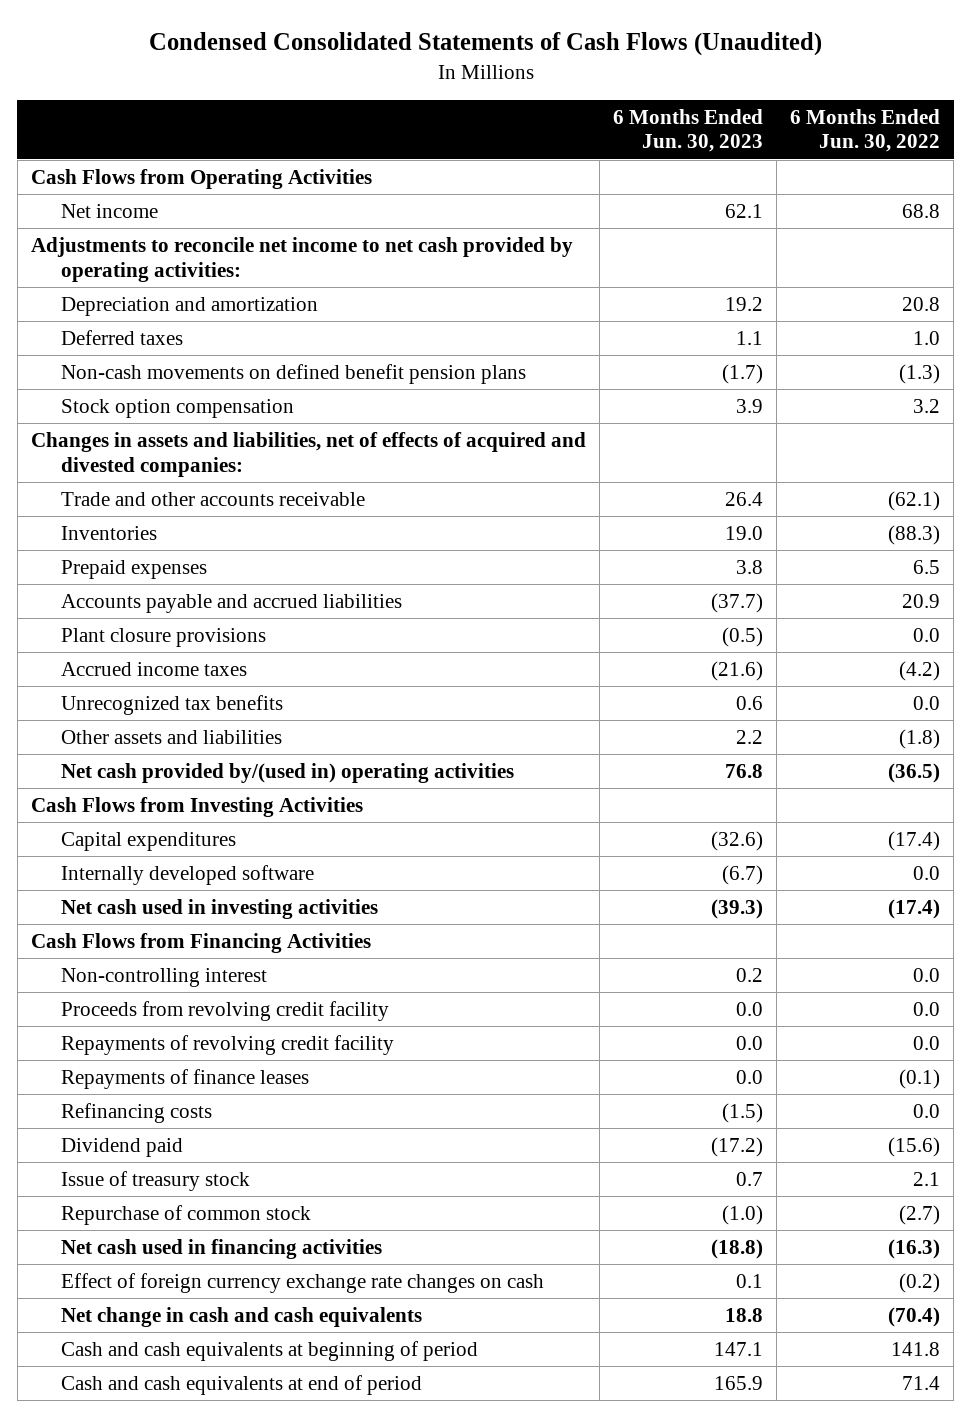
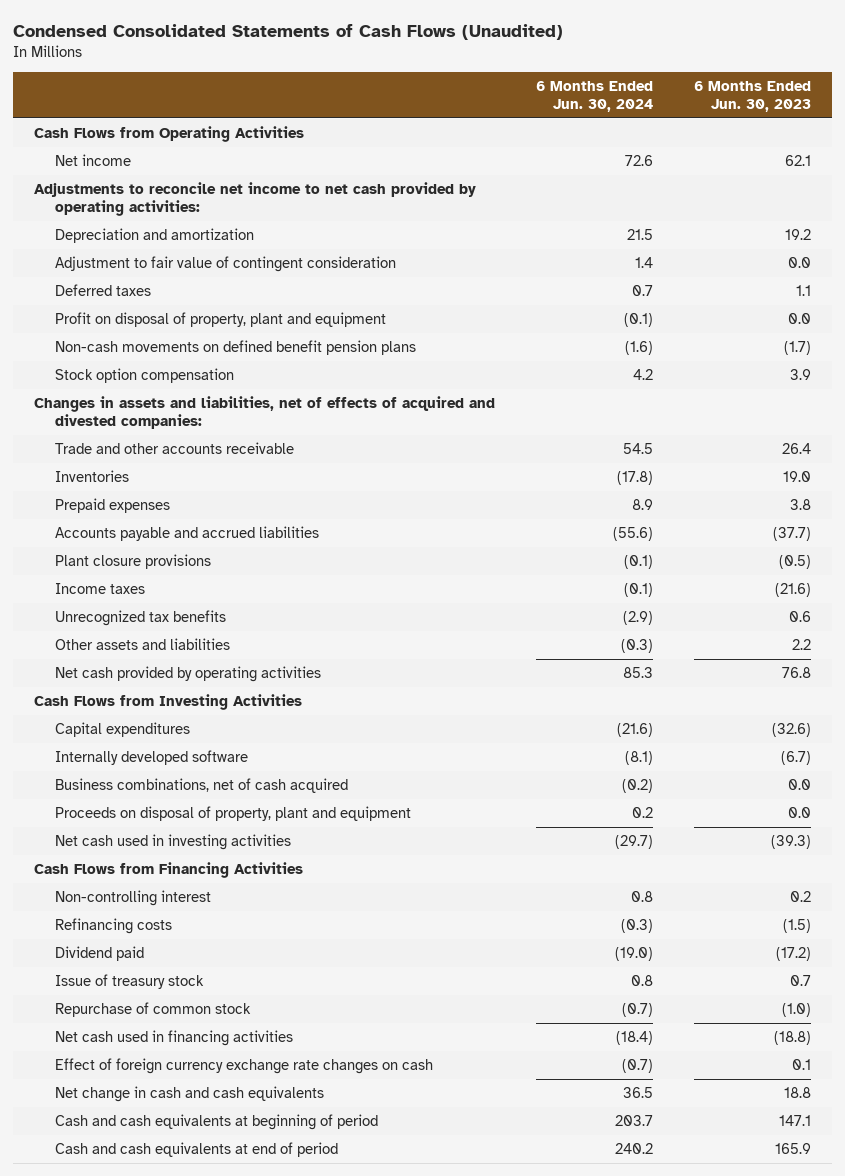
- | 6 Months Ended Jun. 30, 2023 | 6 Months Ended Jun. 30, 2022
+ | 6 Months Ended Jun. 30, 2024 | 6 Months Ended Jun. 30, 2023
+ Adjustment to fair value of contingent consideration | 1.4 | 0.0
+ Profit on disposal of property, plant and equipment | (0.1) | 0.0
- Accrued income taxes | (21.6) | (4.2)
+ Income taxes | (0.1) | (21.6)
- Net cash provided by/(used in) operating activities | 76.8 | (36.5)
+ Net cash provided by operating activities | 85.3 | 76.8
+ Business combinations, net of cash acquired | (0.2) | 0.0
+ Proceeds on disposal of property, plant and equipment | 0.2 | 0.0
- Proceeds from revolving credit facility | 0.0 | 0.0
- Repayments of revolving credit facility | 0.0 | 0.0
- Repayments of finance leases | 0.0 | (0.1)

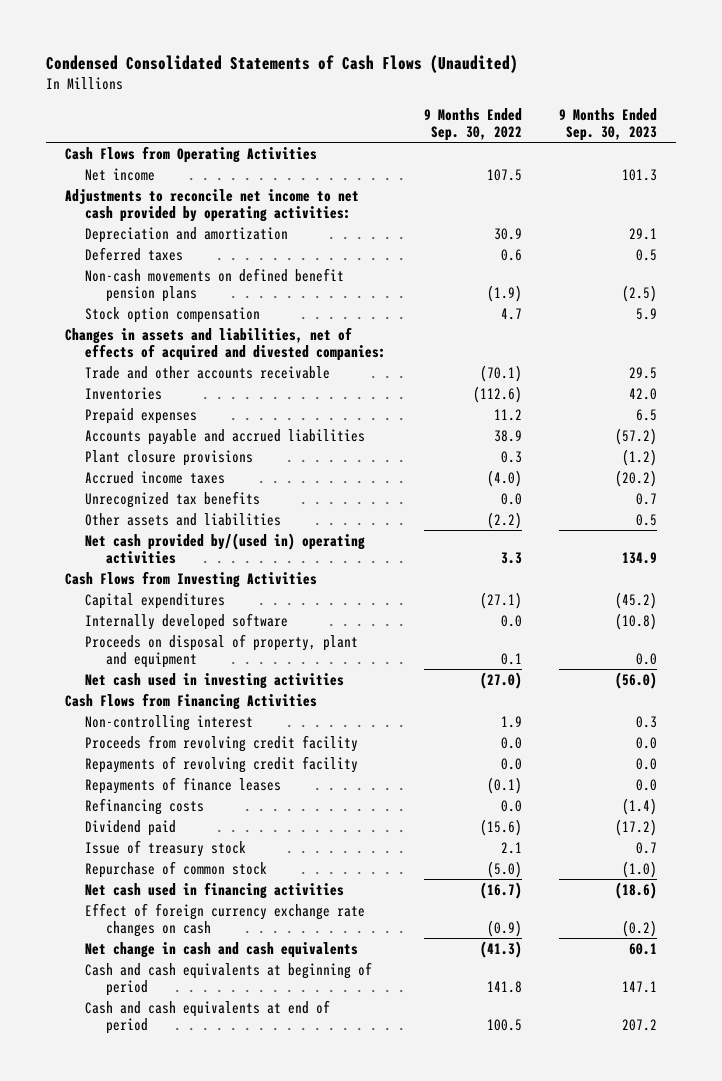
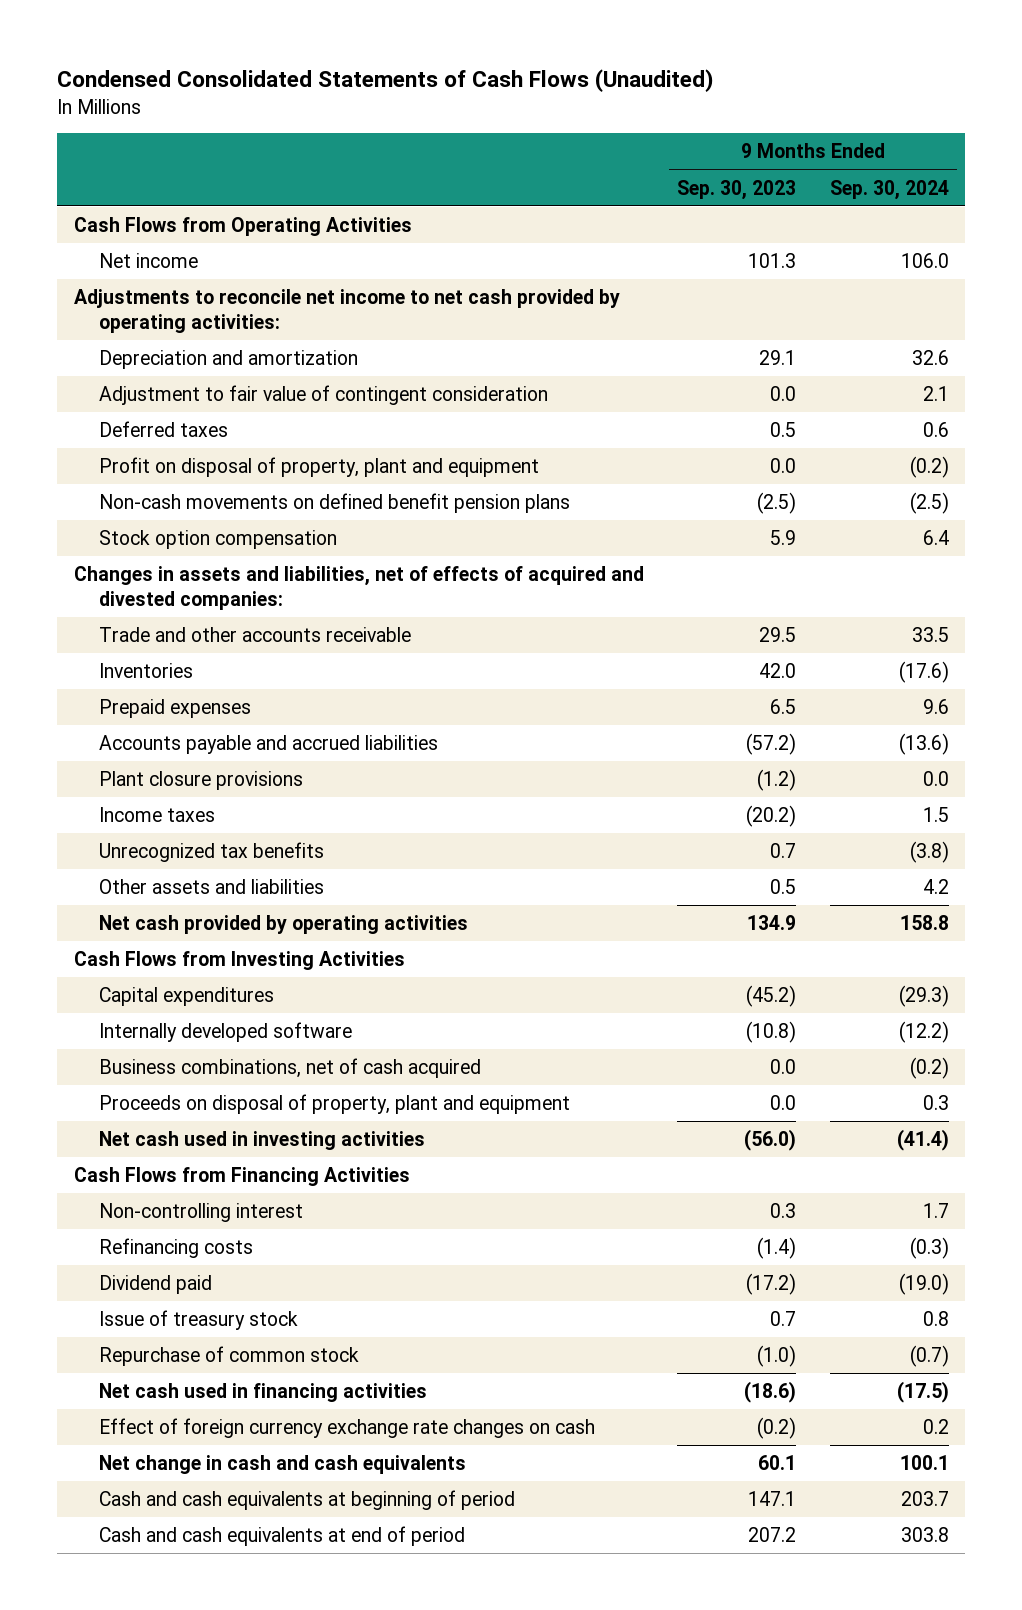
- | 9 Months Ended Sep. 30, 2022 | 9 Months Ended Sep. 30, 2023
+ | 9 Months Ended Sep. 30, 2023 | 9 Months Ended Sep. 30, 2024
+ Adjustment to fair value of contingent consideration | 0.0 | 2.1
+ Profit on disposal of property, plant and equipment | 0.0 | (0.2)
- Accrued income taxes | (4.0) | (20.2)
+ Income taxes | (20.2) | 1.5
- Net cash provided by/(used in) operating activities | 3.3 | 134.9
+ Net cash provided by operating activities | 134.9 | 158.8
+ Business combinations, net of cash acquired | 0.0 | (0.2)
- Proceeds from revolving credit facility | 0.0 | 0.0
- Repayments of revolving credit facility | 0.0 | 0.0
- Repayments of finance leases | (0.1) | 0.0

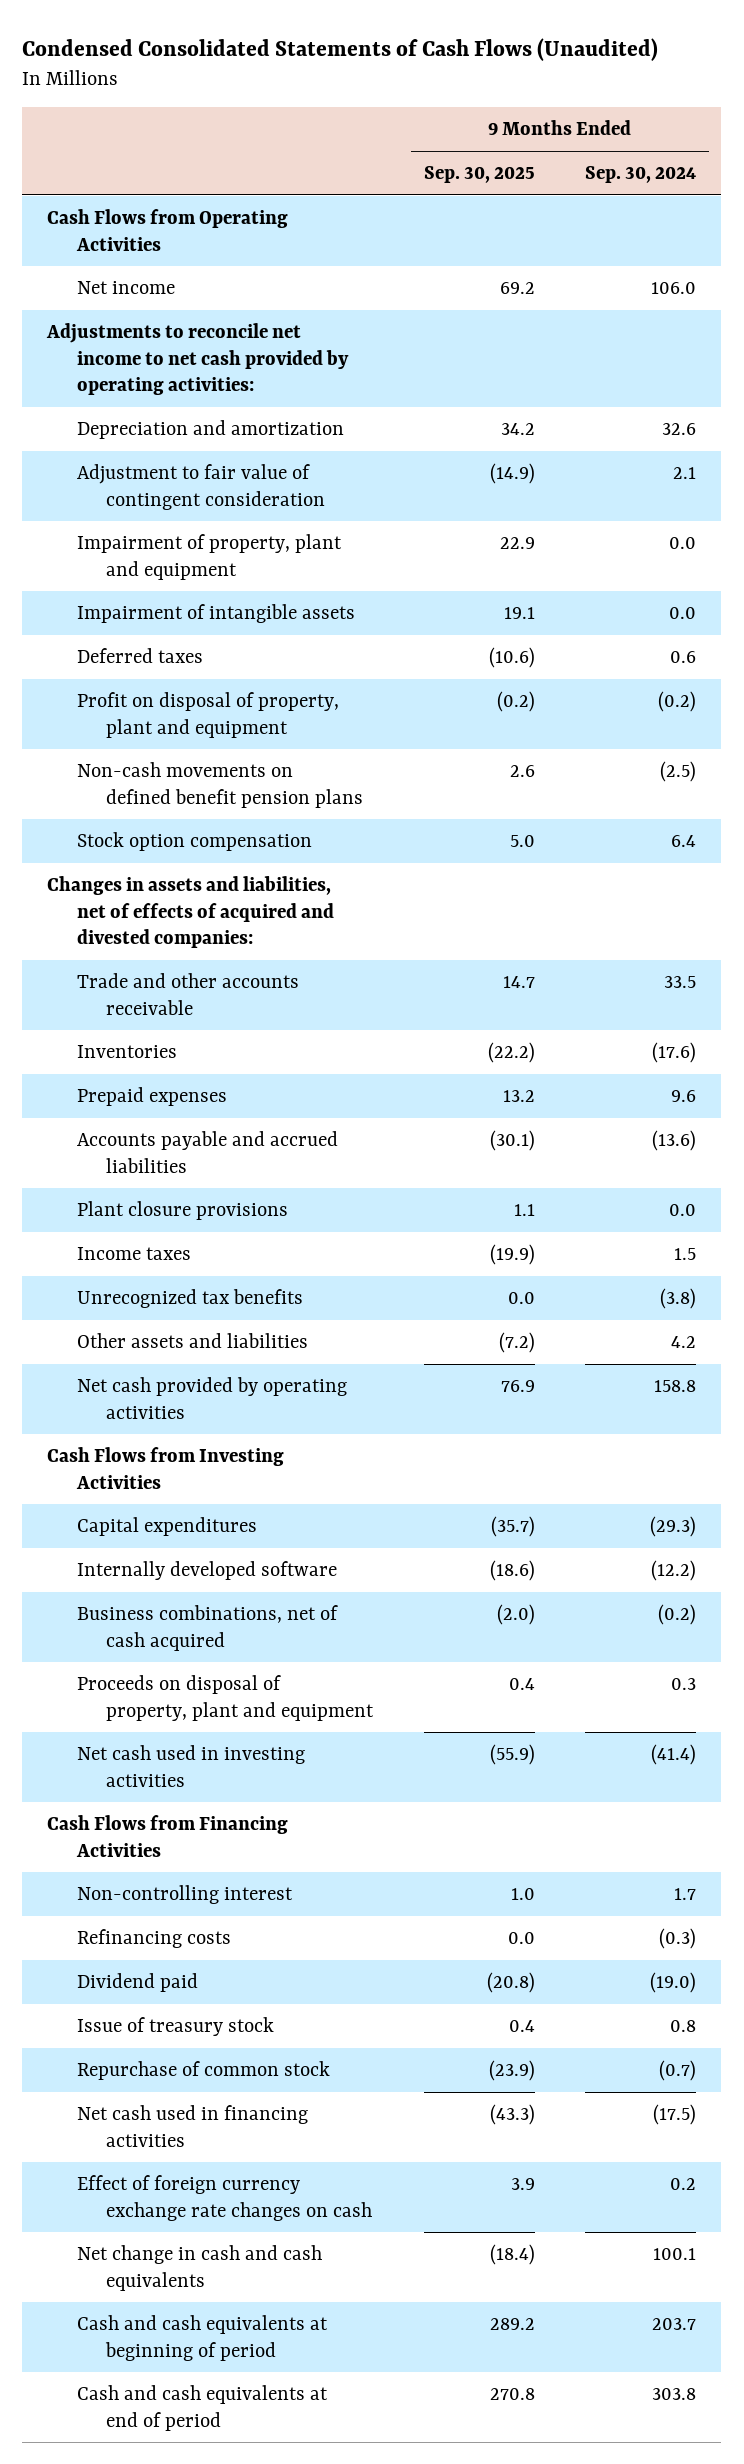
- | 9 Months Ended Sep. 30, 2023 | 9 Months Ended Sep. 30, 2024
+ | 9 Months Ended Sep. 30, 2025 | 9 Months Ended Sep. 30, 2024
+ Impairment of property, plant and equipment | 22.9 | 0.0
+ Impairment of intangible assets | 19.1 | 0.0

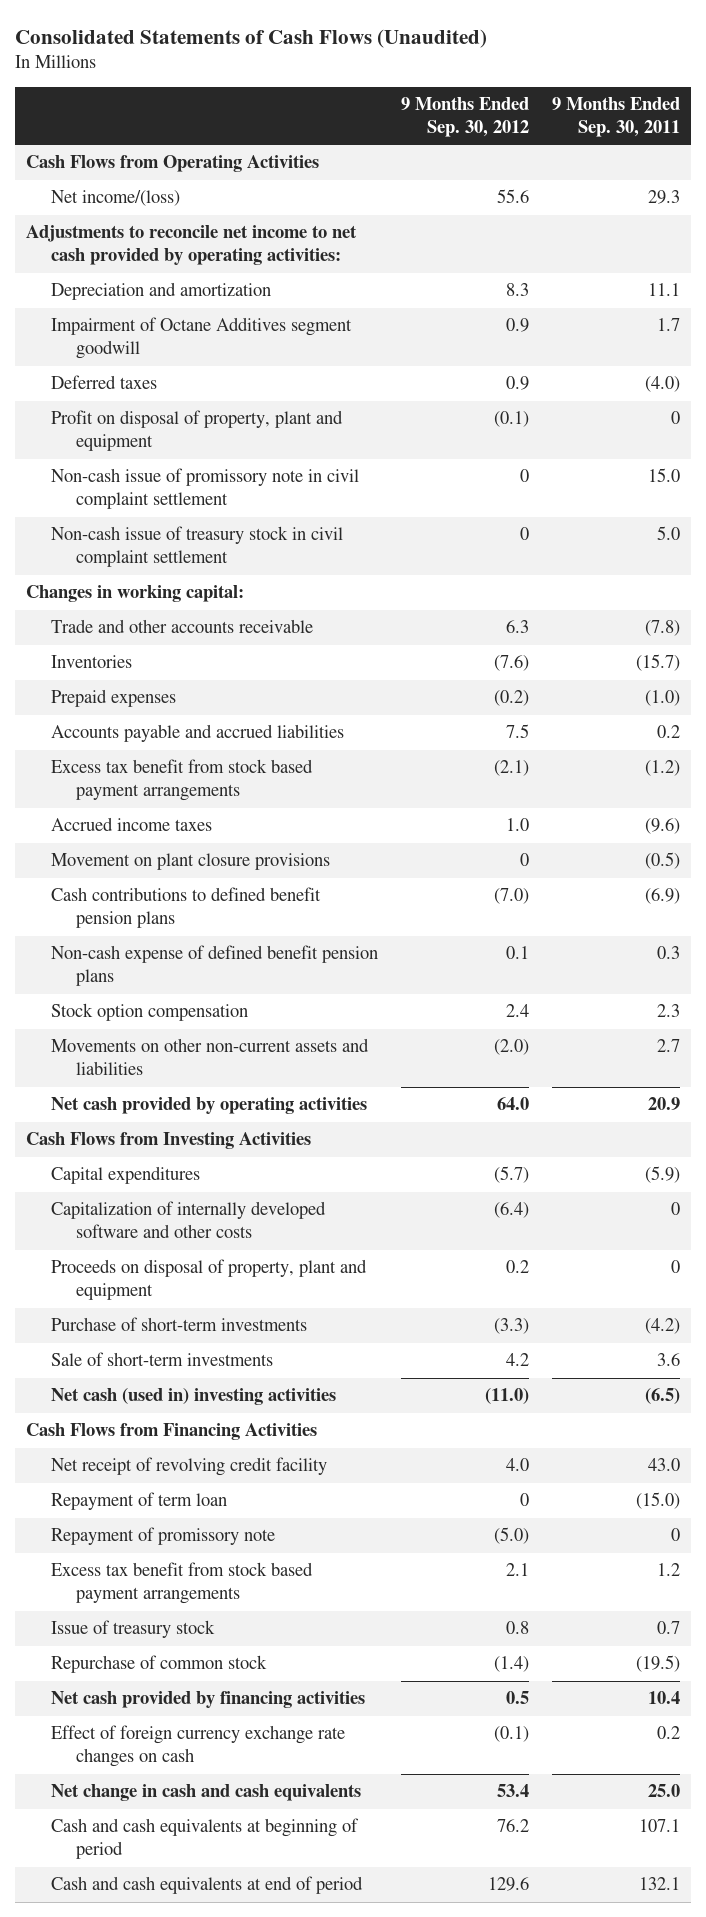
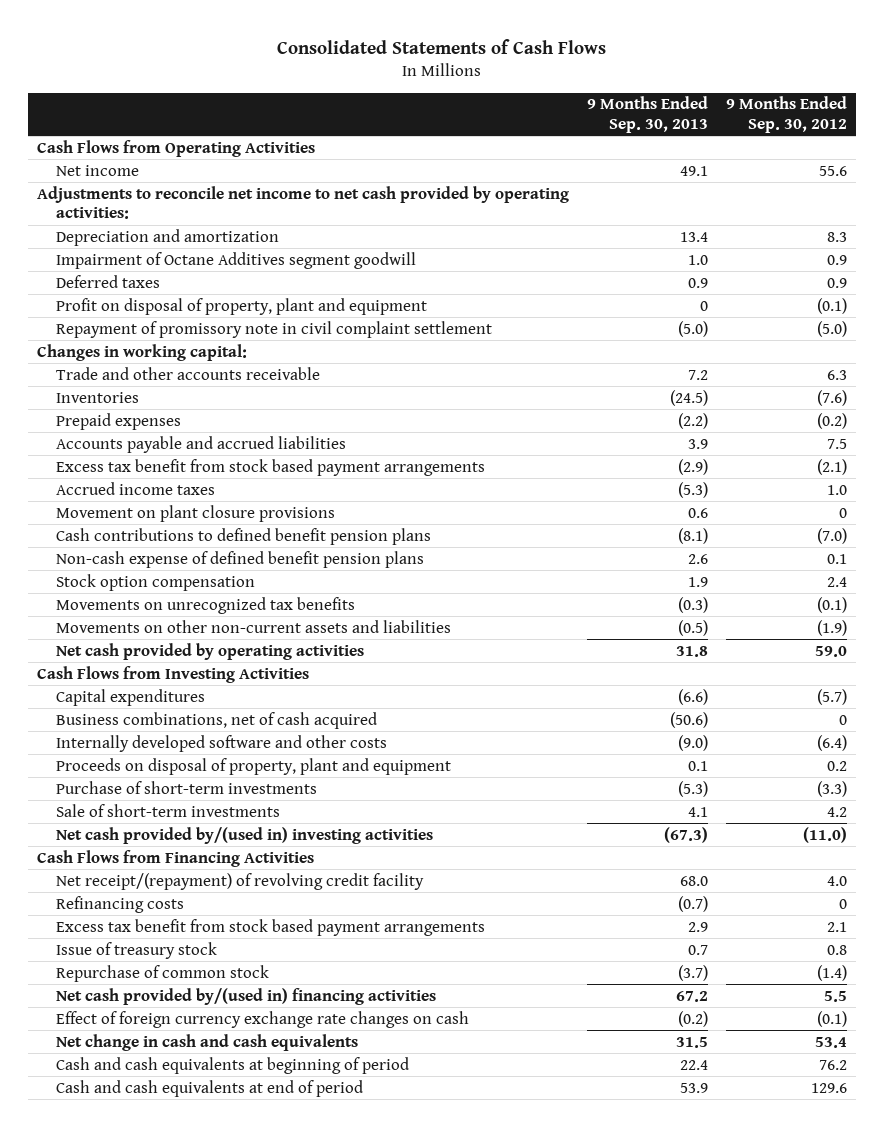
- Consolidated Statements of Cash Flows (Unaudited)
+ Consolidated Statements of Cash Flows
- | 9 Months Ended Sep. 30, 2012 | 9 Months Ended Sep. 30, 2011
+ | 9 Months Ended Sep. 30, 2013 | 9 Months Ended Sep. 30, 2012
- Net income/(loss) | 55.6 | 29.3
+ Net income | 49.1 | 55.6
- Non-cash issue of promissory note in civil complaint settlement | 0 | 15.0
- Non-cash issue of treasury stock in civil complaint settlement | 0 | 5.0
+ Repayment of promissory note in civil complaint settlement | (5.0) | (5.0)
- Movements on other non-current assets and liabilities | (2.0) | 2.7
- Net cash provided by operating activities | 64.0 | 20.9
+ Movements on unrecognized tax benefits | (0.3) | (0.1)
+ Movements on other non-current assets and liabilities | (0.5) | (1.9)
+ Net cash provided by operating activities | 31.8 | 59.0
- Capitalization of internally developed software and other costs | (6.4) | 0
+ Business combinations, net of cash acquired | (50.6) | 0
+ Internally developed software and other costs | (9.0) | (6.4)
- Net cash (used in) investing activities | (11.0) | (6.5)
+ Net cash provided by/(used in) investing activities | (67.3) | (11.0)
- Net receipt of revolving credit facility | 4.0 | 43.0
- Repayment of term loan | 0 | (15.0)
- Repayment of promissory note | (5.0) | 0
+ Net receipt/(repayment) of revolving credit facility | 68.0 | 4.0
+ Refinancing costs | (0.7) | 0
- Net cash provided by financing activities | 0.5 | 10.4
+ Net cash provided by/(used in) financing activities | 67.2 | 5.5

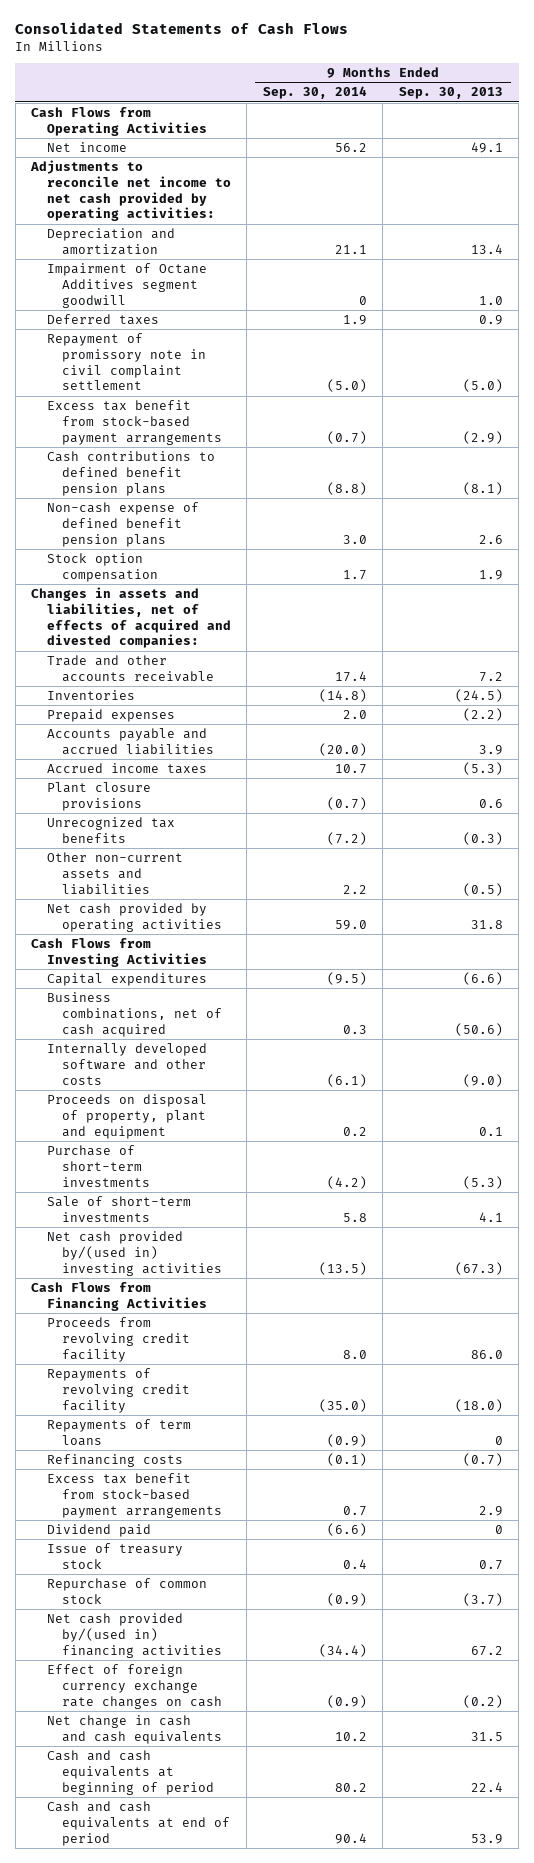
- | 9 Months Ended Sep. 30, 2013 | 9 Months Ended Sep. 30, 2012
+ | 9 Months Ended Sep. 30, 2014 | 9 Months Ended Sep. 30, 2013
- Profit on disposal of property, plant and equipment | 0 | (0.1)
- Changes in working capital:
+ Excess tax benefit from stock-based payment arrangements | (0.7) | (2.9)
moved up: Cash contributions to defined benefit pension plans | (8.8) | (8.1)
moved up: Non-cash expense of defined benefit pension plans | 3.0 | 2.6
moved up: Stock option compensation | 1.7 | 1.9
+ Changes in assets and liabilities, net of effects of acquired and divested companies:
- Excess tax benefit from stock based payment arrangements | (2.9) | (2.1)
- Movement on plant closure provisions | 0.6 | 0
- Movements on unrecognized tax benefits | (0.3) | (0.1)
- Movements on other non-current assets and liabilities | (0.5) | (1.9)
+ Plant closure provisions | (0.7) | 0.6
+ Unrecognized tax benefits | (7.2) | (0.3)
+ Other non-current assets and liabilities | 2.2 | (0.5)
- Net receipt/(repayment) of revolving credit facility | 68.0 | 4.0
+ Proceeds from revolving credit facility | 8.0 | 86.0
+ Repayments of revolving credit facility | (35.0) | (18.0)
+ Repayments of term loans | (0.9) | 0
- Excess tax benefit from stock based payment arrangements | 2.9 | 2.1
+ Excess tax benefit from stock-based payment arrangements | 0.7 | 2.9
+ Dividend paid | (6.6) | 0

